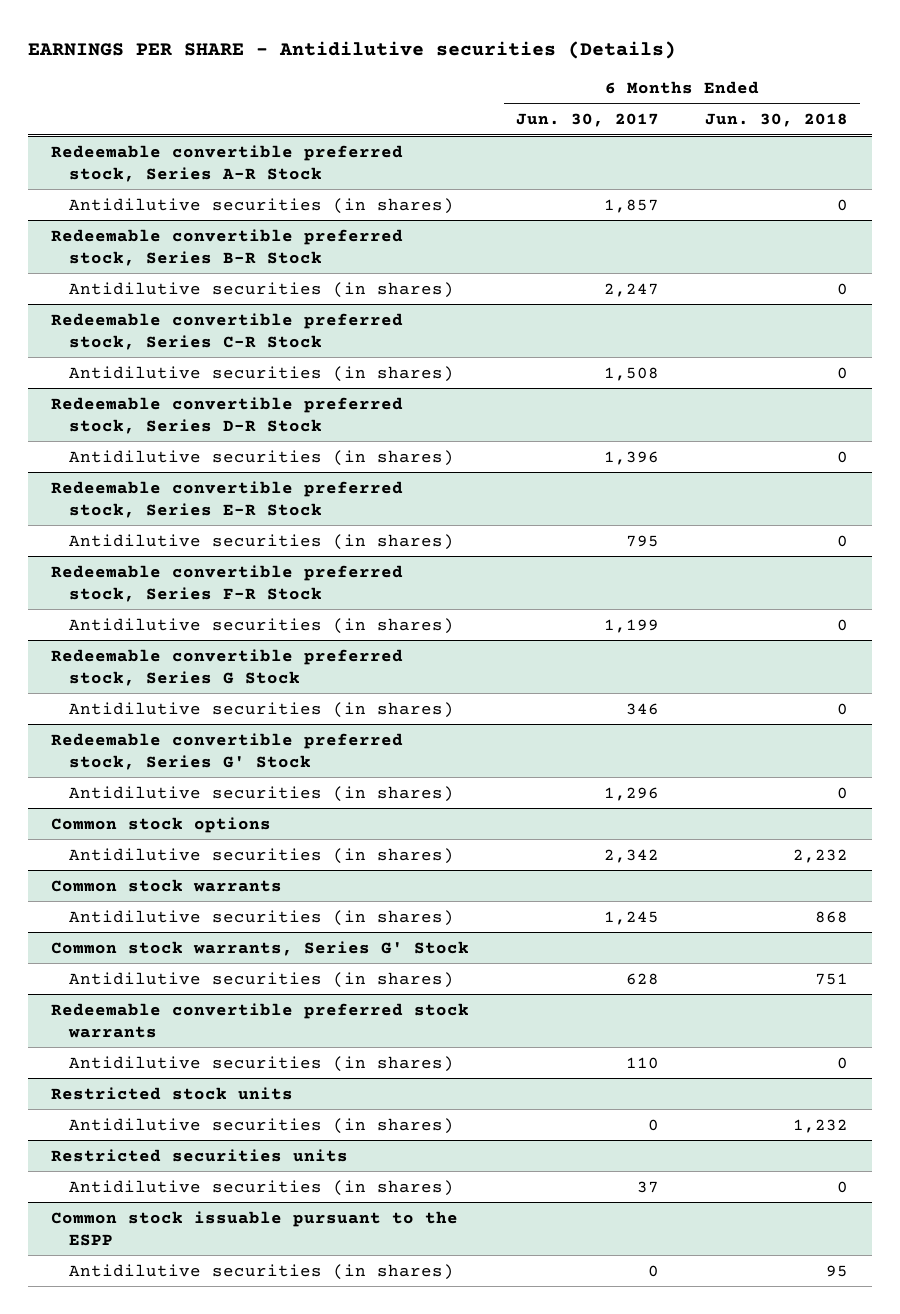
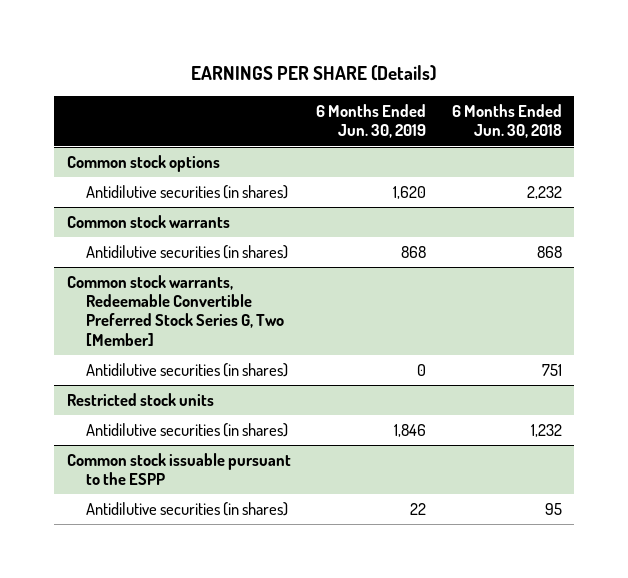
- EARNINGS PER SHARE - Antidilutive securities (Details)
+ EARNINGS PER SHARE (Details)
- | 6 Months Ended Jun. 30, 2017 | 6 Months Ended Jun. 30, 2018
+ | 6 Months Ended Jun. 30, 2019 | 6 Months Ended Jun. 30, 2018
- Redeemable convertible preferred stock, Series A-R Stock
- Antidilutive securities (in shares) | 1,857 | 0
- Redeemable convertible preferred stock, Series B-R Stock
- Antidilutive securities (in shares) | 2,247 | 0
- Redeemable convertible preferred stock, Series C-R Stock
- Antidilutive securities (in shares) | 1,508 | 0
- Redeemable convertible preferred stock, Series D-R Stock
- Antidilutive securities (in shares) | 1,396 | 0
- Redeemable convertible preferred stock, Series E-R Stock
- Antidilutive securities (in shares) | 795 | 0
- Redeemable convertible preferred stock, Series F-R Stock
- Antidilutive securities (in shares) | 1,199 | 0
- Redeemable convertible preferred stock, Series G Stock
- Antidilutive securities (in shares) | 346 | 0
- Redeemable convertible preferred stock, Series G' Stock
- Antidilutive securities (in shares) | 1,296 | 0
- Common stock warrants, Series G' Stock
+ Common stock warrants, Redeemable Convertible Preferred Stock Series G, Two [Member]
- Redeemable convertible preferred stock warrants
- Antidilutive securities (in shares) | 110 | 0
- Restricted securities units
- Antidilutive securities (in shares) | 37 | 0

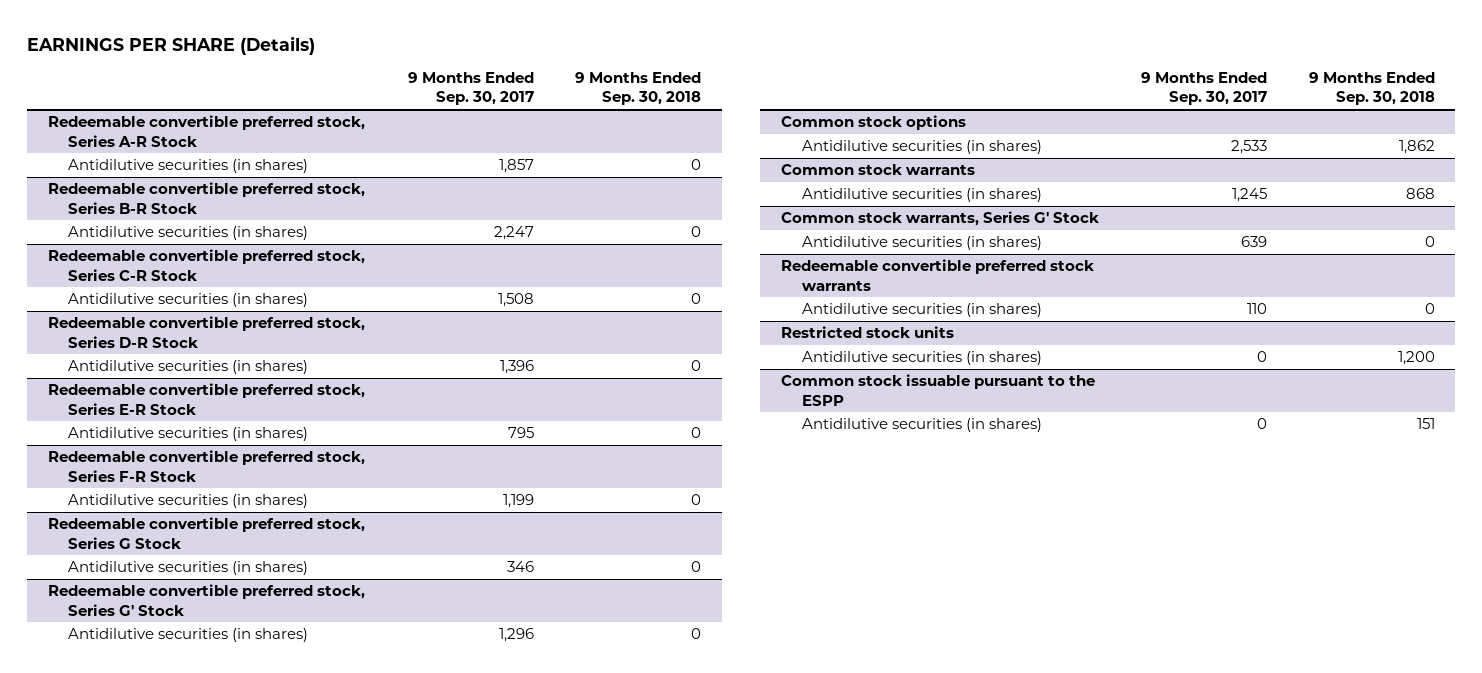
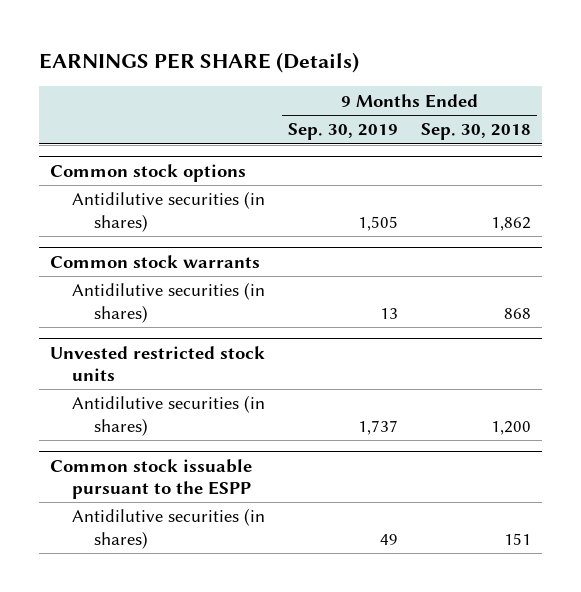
- | 9 Months Ended Sep. 30, 2017 | 9 Months Ended Sep. 30, 2018
+ | 9 Months Ended Sep. 30, 2019 | 9 Months Ended Sep. 30, 2018
- Redeemable convertible preferred stock, Series A-R Stock
- Antidilutive securities (in shares) | 1,857 | 0
- Redeemable convertible preferred stock, Series B-R Stock
- Antidilutive securities (in shares) | 2,247 | 0
- Redeemable convertible preferred stock, Series C-R Stock
- Antidilutive securities (in shares) | 1,508 | 0
- Redeemable convertible preferred stock, Series D-R Stock
- Antidilutive securities (in shares) | 1,396 | 0
- Redeemable convertible preferred stock, Series E-R Stock
- Antidilutive securities (in shares) | 795 | 0
- Redeemable convertible preferred stock, Series F-R Stock
- Antidilutive securities (in shares) | 1,199 | 0
- Redeemable convertible preferred stock, Series G Stock
- Antidilutive securities (in shares) | 346 | 0
- Redeemable convertible preferred stock, Series G' Stock
- Antidilutive securities (in shares) | 1,296 | 0
- Common stock warrants, Series G' Stock
- Antidilutive securities (in shares) | 639 | 0
- Redeemable convertible preferred stock warrants
- Antidilutive securities (in shares) | 110 | 0
- Restricted stock units
+ Unvested restricted stock units

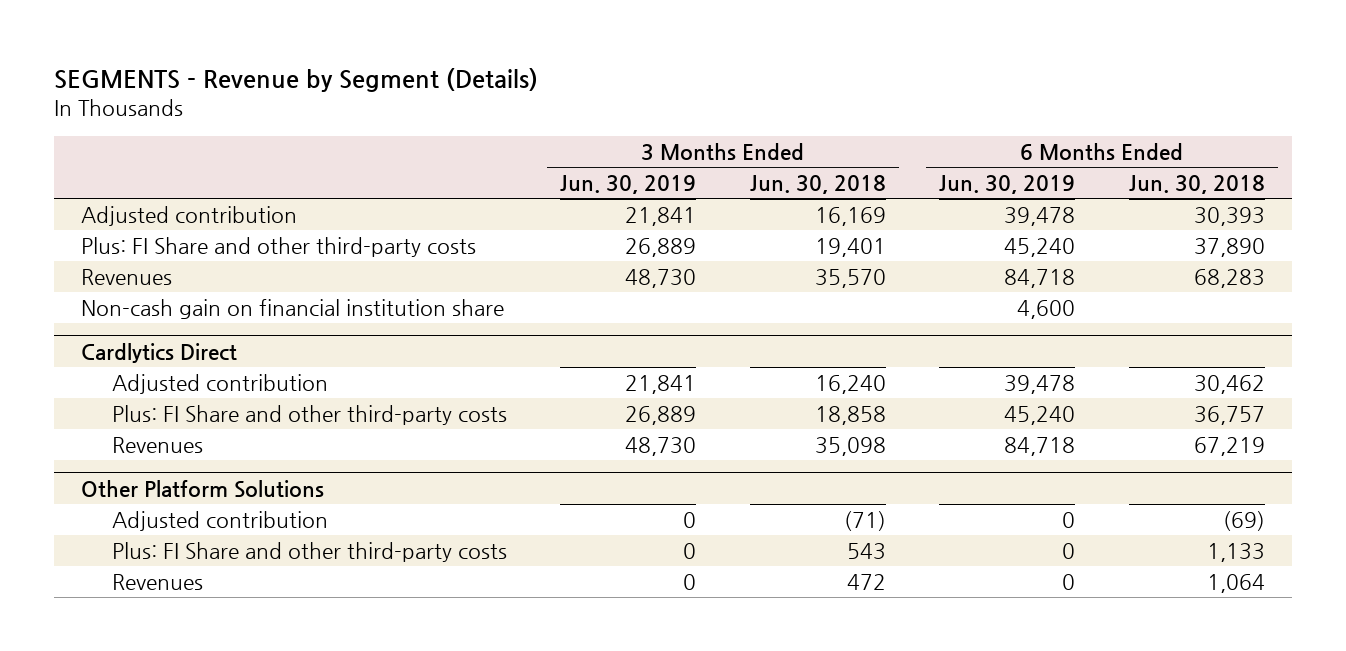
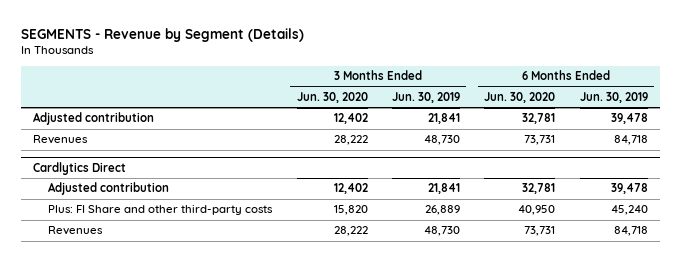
- | 3 Months Ended Jun. 30, 2019 | 3 Months Ended Jun. 30, 2018 | 6 Months Ended Jun. 30, 2019 | 6 Months Ended Jun. 30, 2018
+ | 3 Months Ended Jun. 30, 2020 | 3 Months Ended Jun. 30, 2019 | 6 Months Ended Jun. 30, 2020 | 6 Months Ended Jun. 30, 2019
- Plus: FI Share and other third-party costs | 26,889 | 19,401 | 45,240 | 37,890
- Non-cash gain on financial institution share | | | 4,600 |
- Other Platform Solutions
- Adjusted contribution | 0 | (71) | 0 | (69)
- Plus: FI Share and other third-party costs | 0 | 543 | 0 | 1,133
- Revenues | 0 | 472 | 0 | 1,064

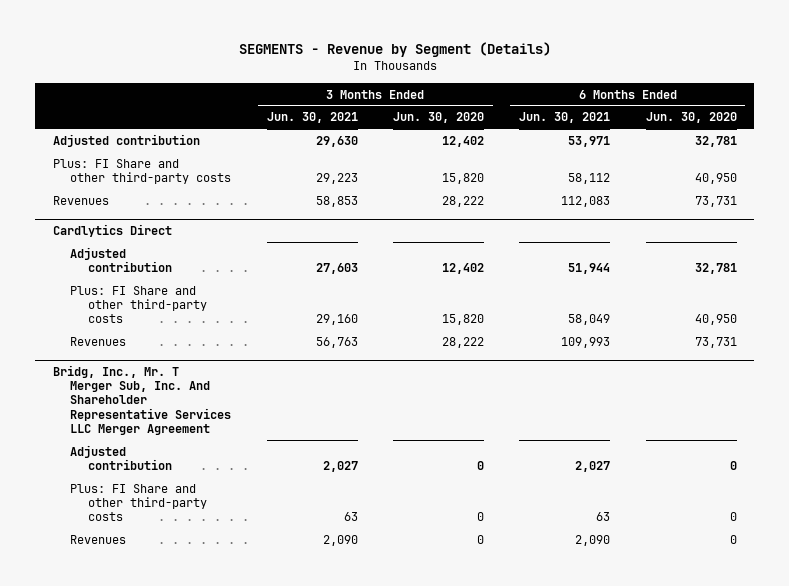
- | 3 Months Ended Jun. 30, 2020 | 3 Months Ended Jun. 30, 2019 | 6 Months Ended Jun. 30, 2020 | 6 Months Ended Jun. 30, 2019
+ | 3 Months Ended Jun. 30, 2021 | 3 Months Ended Jun. 30, 2020 | 6 Months Ended Jun. 30, 2021 | 6 Months Ended Jun. 30, 2020
+ Plus: FI Share and other third-party costs | 29,223 | 15,820 | 58,112 | 40,950
+ Bridg, Inc., Mr. T Merger Sub, Inc. And Shareholder Representative Services LLC Merger Agreement
+ Adjusted contribution | 2,027 | 0 | 2,027 | 0
+ Plus: FI Share and other third-party costs | 63 | 0 | 63 | 0
+ Revenues | 2,090 | 0 | 2,090 | 0

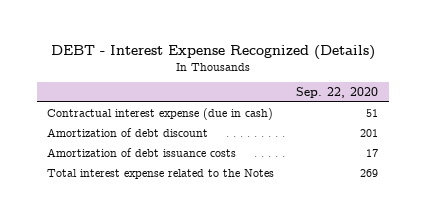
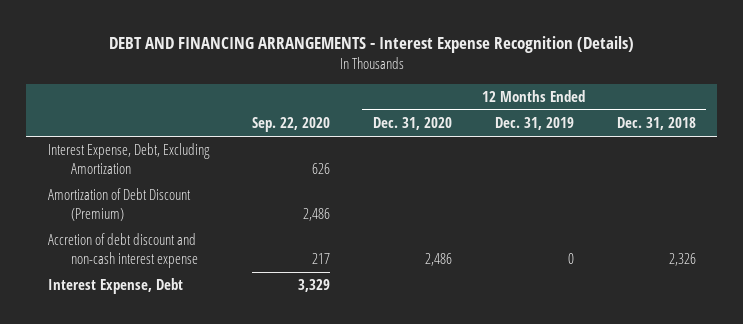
- DEBT - Interest Expense Recognized (Details)
+ DEBT AND FINANCING ARRANGEMENTS - Interest Expense Recognition (Details)
- | Sep. 22, 2020
+ | Sep. 22, 2020 | 12 Months Ended Dec. 31, 2020 | 12 Months Ended Dec. 31, 2019 | 12 Months Ended Dec. 31, 2018
- Contractual interest expense (due in cash) | 51
- Amortization of debt discount | 201
- Amortization of debt issuance costs | 17
- Total interest expense related to the Notes | 269
+ Interest Expense, Debt, Excluding Amortization | 626 | | |
+ Amortization of Debt Discount (Premium) | 2,486 | | |
+ Accretion of debt discount and non-cash interest expense | 217 | 2,486 | 0 | 2,326
+ Interest Expense, Debt | 3,329 | | |

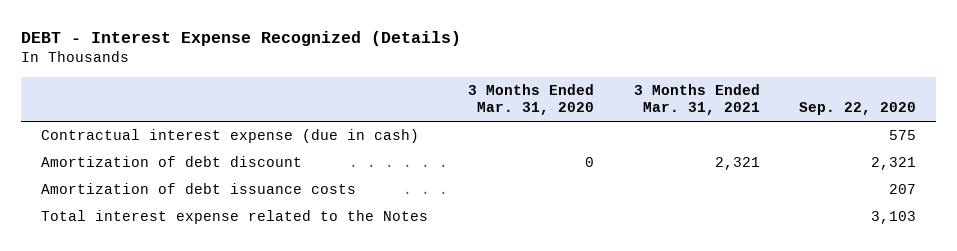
- DEBT AND FINANCING ARRANGEMENTS - Interest Expense Recognition (Details)
+ DEBT - Interest Expense Recognized (Details)
- | Sep. 22, 2020 | 12 Months Ended Dec. 31, 2020 | 12 Months Ended Dec. 31, 2019 | 12 Months Ended Dec. 31, 2018
+ | 3 Months Ended Mar. 31, 2020 | 3 Months Ended Mar. 31, 2021 | Sep. 22, 2020
- Interest Expense, Debt, Excluding Amortization | 626 | | |
- Amortization of Debt Discount (Premium) | 2,486 | | |
- Accretion of debt discount and non-cash interest expense | 217 | 2,486 | 0 | 2,326
- Interest Expense, Debt | 3,329 | | |
+ Contractual interest expense (due in cash) | | | 575
+ Amortization of debt discount | 0 | 2,321 | 2,321
+ Amortization of debt issuance costs | | | 207
+ Total interest expense related to the Notes | | | 3,103

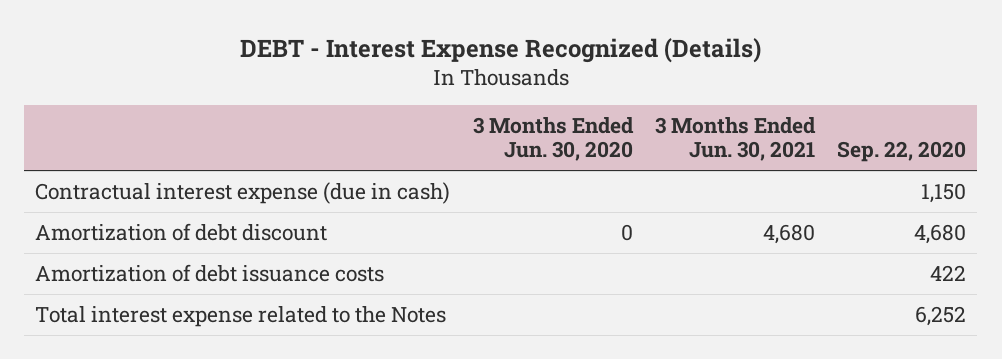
- | 3 Months Ended Mar. 31, 2020 | 3 Months Ended Mar. 31, 2021 | Sep. 22, 2020
+ | 3 Months Ended Jun. 30, 2020 | 3 Months Ended Jun. 30, 2021 | Sep. 22, 2020
- Contractual interest expense (due in cash) | | | 575
- Amortization of debt discount | 0 | 2,321 | 2,321
- Amortization of debt issuance costs | | | 207
- Total interest expense related to the Notes | | | 3,103
+ Contractual interest expense (due in cash) | | | 1,150
+ Amortization of debt discount | 0 | 4,680 | 4,680
+ Amortization of debt issuance costs | | | 422
+ Total interest expense related to the Notes | | | 6,252

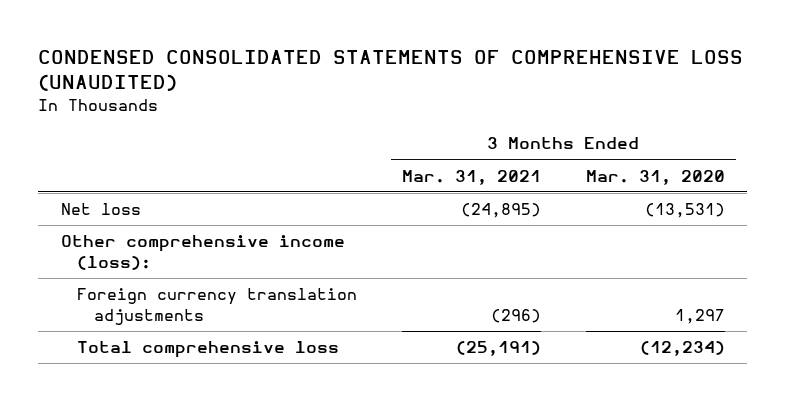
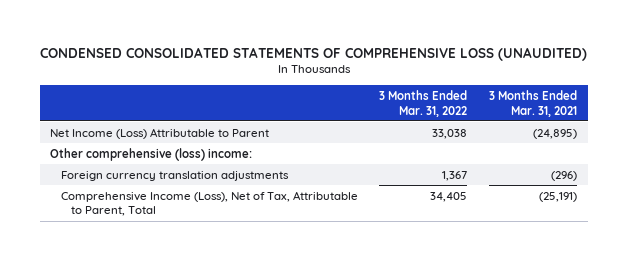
- | 3 Months Ended Mar. 31, 2021 | 3 Months Ended Mar. 31, 2020
+ | 3 Months Ended Mar. 31, 2022 | 3 Months Ended Mar. 31, 2021
- Net loss | (24,895) | (13,531)
- Other comprehensive income (loss):
+ Net Income (Loss) Attributable to Parent | 33,038 | (24,895)
+ Other comprehensive (loss) income:
- Total comprehensive loss | (25,191) | (12,234)
+ Comprehensive Income (Loss), Net of Tax, Attributable to Parent, Total | 34,405 | (25,191)

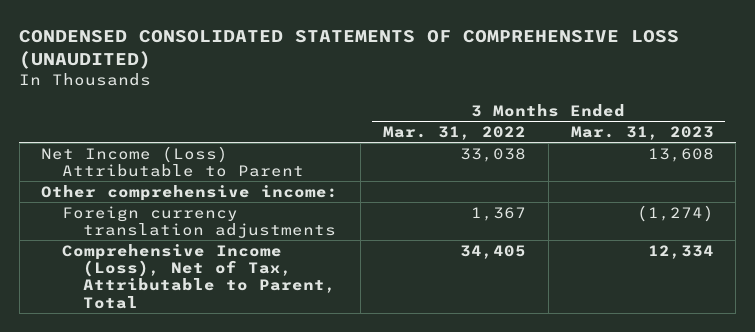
- | 3 Months Ended Mar. 31, 2022 | 3 Months Ended Mar. 31, 2021
+ | 3 Months Ended Mar. 31, 2022 | 3 Months Ended Mar. 31, 2023
- Other comprehensive (loss) income:
+ Other comprehensive income:

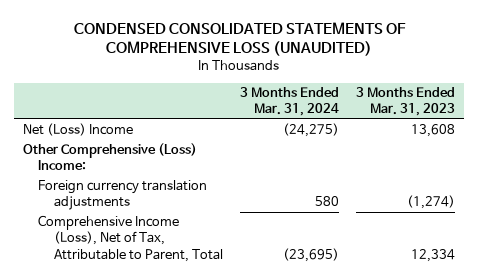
- | 3 Months Ended Mar. 31, 2022 | 3 Months Ended Mar. 31, 2023
+ | 3 Months Ended Mar. 31, 2024 | 3 Months Ended Mar. 31, 2023
- Net Income (Loss) Attributable to Parent | 33,038 | 13,608
- Other comprehensive income:
+ Net (Loss) Income | (24,275) | 13,608
+ Other Comprehensive (Loss) Income:

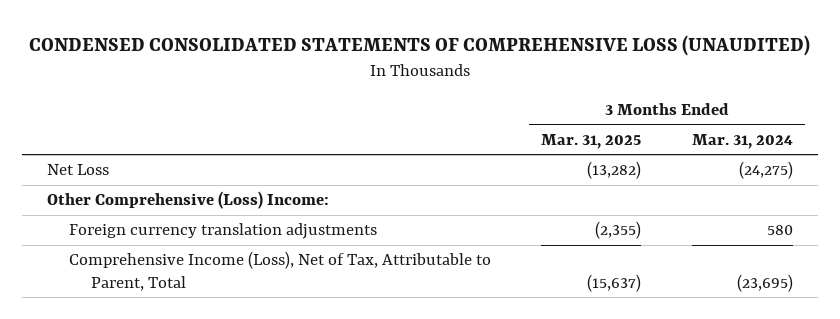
- | 3 Months Ended Mar. 31, 2024 | 3 Months Ended Mar. 31, 2023
+ | 3 Months Ended Mar. 31, 2025 | 3 Months Ended Mar. 31, 2024
- Net (Loss) Income | (24,275) | 13,608
+ Net Loss | (13,282) | (24,275)

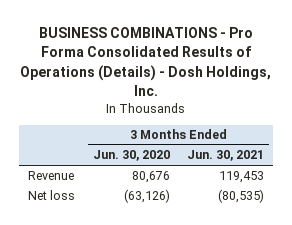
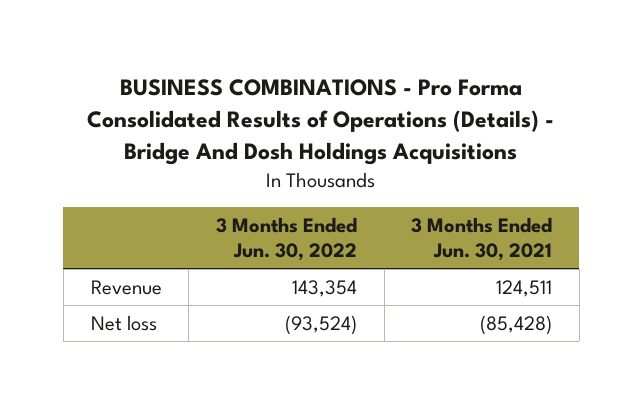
- BUSINESS COMBINATIONS - Pro Forma Consolidated Results of Operations (Details) - Dosh Holdings, Inc.
+ BUSINESS COMBINATIONS - Pro Forma Consolidated Results of Operations (Details) - Bridge And Dosh Holdings Acquisitions
- | 3 Months Ended Jun. 30, 2020 | 3 Months Ended Jun. 30, 2021
+ | 3 Months Ended Jun. 30, 2022 | 3 Months Ended Jun. 30, 2021
- Revenue | 80,676 | 119,453
- Net loss | (63,126) | (80,535)
+ Revenue | 143,354 | 124,511
+ Net loss | (93,524) | (85,428)

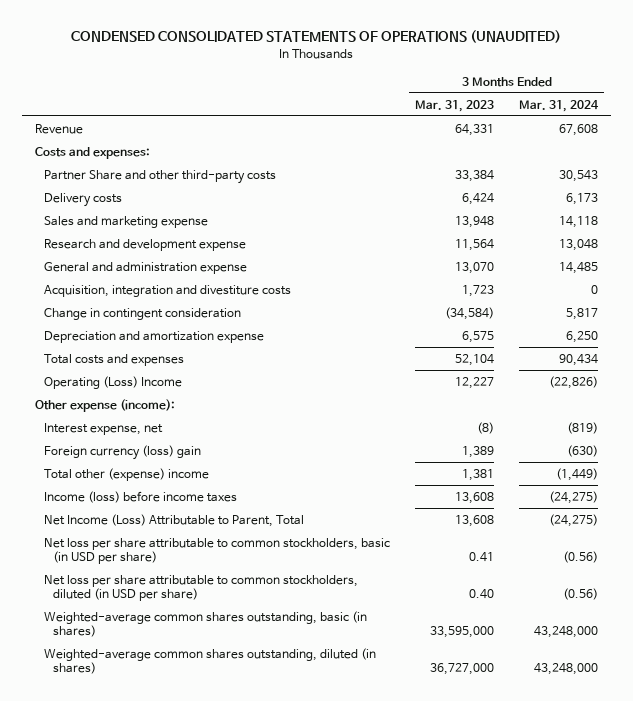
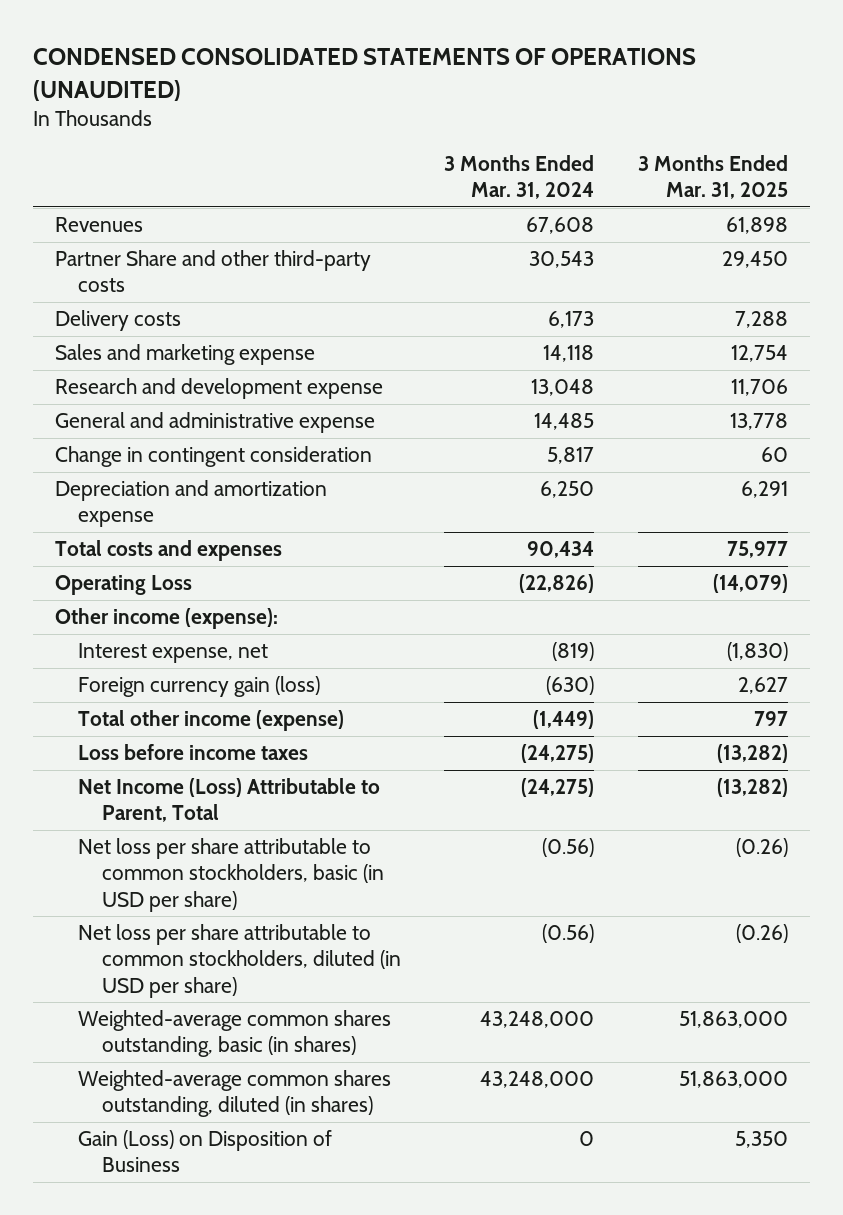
- | 3 Months Ended Mar. 31, 2023 | 3 Months Ended Mar. 31, 2024
+ | 3 Months Ended Mar. 31, 2024 | 3 Months Ended Mar. 31, 2025
- Revenue | 64,331 | 67,608
- Costs and expenses:
+ Revenues | 67,608 | 61,898
- General and administration expense | 13,070 | 14,485
- Acquisition, integration and divestiture costs | 1,723 | 0
+ General and administrative expense | 14,485 | 13,778
- Operating (Loss) Income | 12,227 | (22,826)
- Other expense (income):
+ Operating Loss | (22,826) | (14,079)
+ Other income (expense):
- Foreign currency (loss) gain | 1,389 | (630)
- Total other (expense) income | 1,381 | (1,449)
- Income (loss) before income taxes | 13,608 | (24,275)
+ Foreign currency gain (loss) | (630) | 2,627
+ Total other income (expense) | (1,449) | 797
+ Loss before income taxes | (24,275) | (13,282)
+ Gain (Loss) on Disposition of Business | 0 | 5,350

